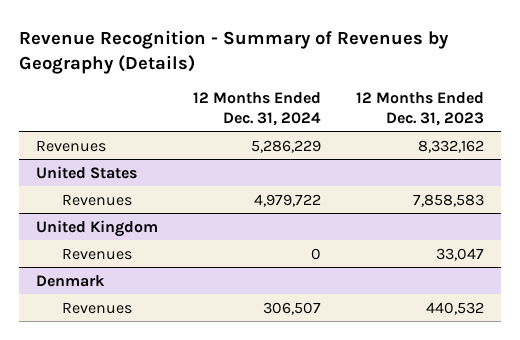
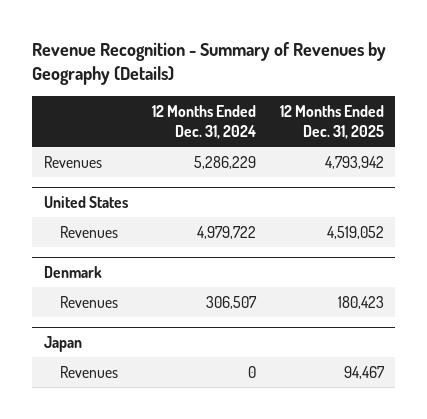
- | 12 Months Ended Dec. 31, 2024 | 12 Months Ended Dec. 31, 2023
+ | 12 Months Ended Dec. 31, 2024 | 12 Months Ended Dec. 31, 2025
- United Kingdom
- Revenues | 0 | 33,047
+ Japan
+ Revenues | 0 | 94,467

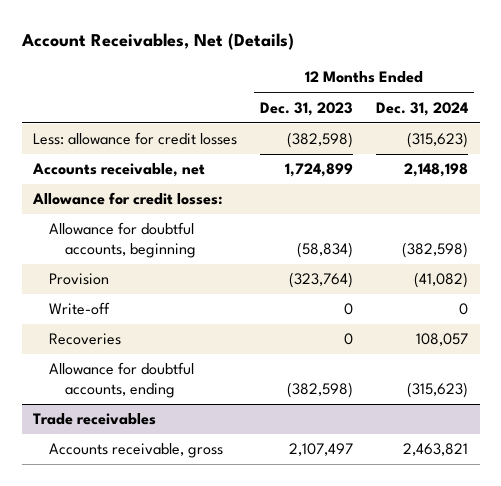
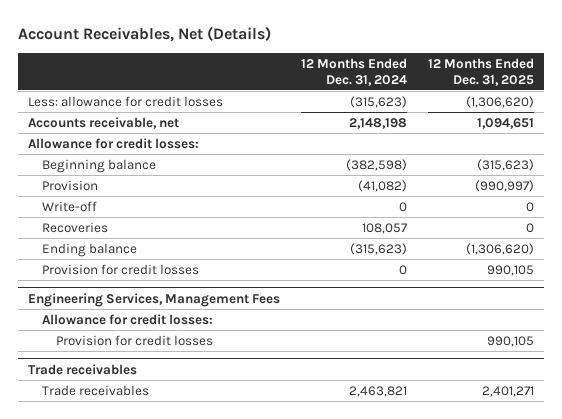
- | 12 Months Ended Dec. 31, 2023 | 12 Months Ended Dec. 31, 2024
+ | 12 Months Ended Dec. 31, 2024 | 12 Months Ended Dec. 31, 2025
- Allowance for doubtful accounts, beginning | (58,834) | (382,598)
+ Beginning balance | (382,598) | (315,623)
- Allowance for doubtful accounts, ending | (382,598) | (315,623)
+ Ending balance | (315,623) | (1,306,620)
+ Provision for credit losses | 0 | 990,105
+ Engineering Services, Management Fees
+ Allowance for credit losses:
+ Provision for credit losses | | 990,105
@ Trade receivables
- Accounts receivable, gross | 2,107,497 | 2,463,821
+ Trade receivables | 2,463,821 | 2,401,271

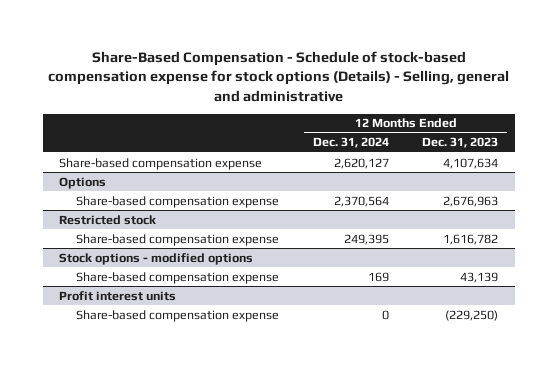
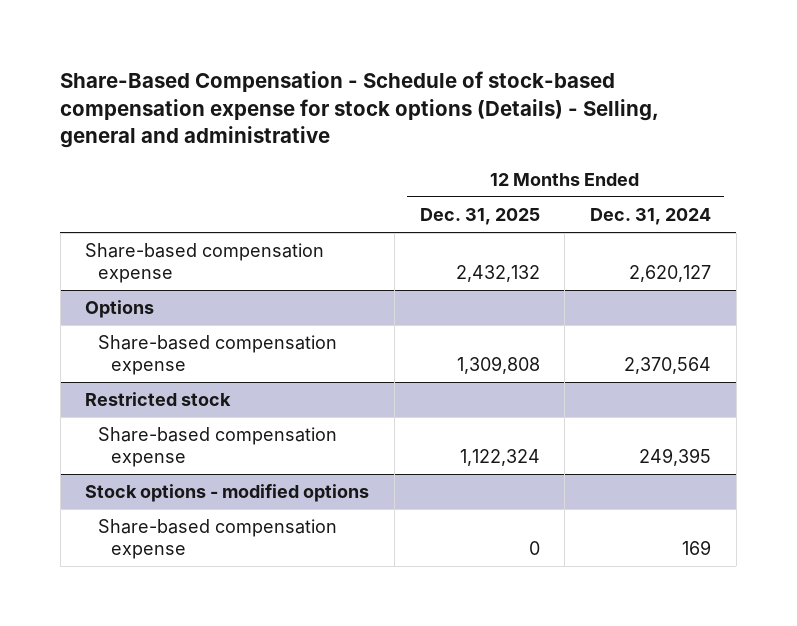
- | 12 Months Ended Dec. 31, 2024 | 12 Months Ended Dec. 31, 2023
+ | 12 Months Ended Dec. 31, 2025 | 12 Months Ended Dec. 31, 2024
- Profit interest units
- Share-based compensation expense | 0 | (229,250)

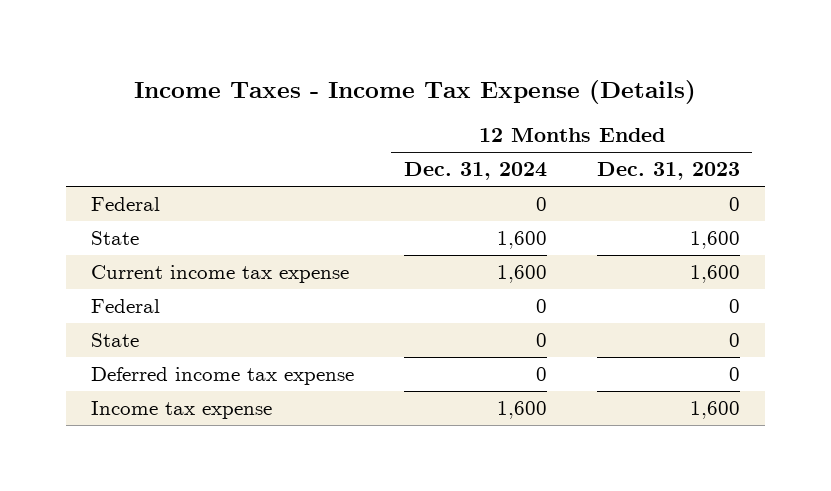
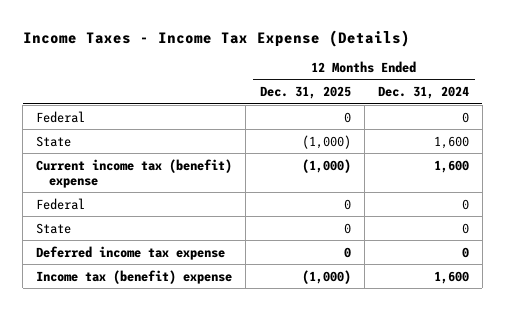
- | 12 Months Ended Dec. 31, 2024 | 12 Months Ended Dec. 31, 2023
+ | 12 Months Ended Dec. 31, 2025 | 12 Months Ended Dec. 31, 2024
- Current income tax expense | 1,600 | 1,600
+ Current income tax (benefit) expense | (1,000) | 1,600
- Income tax expense | 1,600 | 1,600
+ Income tax (benefit) expense | (1,000) | 1,600

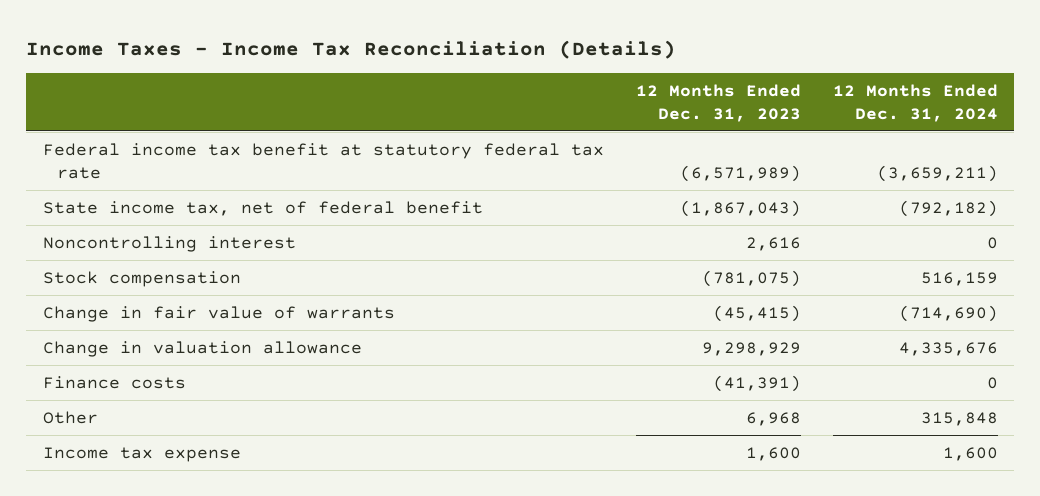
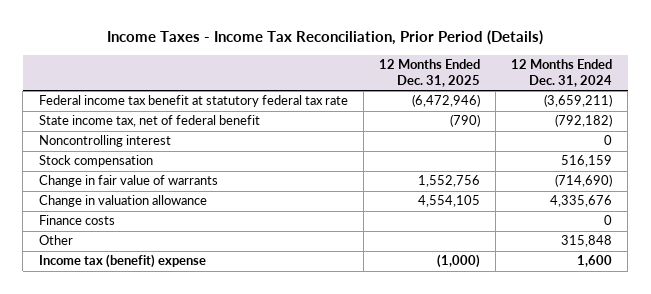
- Income Taxes - Income Tax Reconciliation (Details)
+ Income Taxes - Income Tax Reconciliation, Prior Period (Details)
- | 12 Months Ended Dec. 31, 2023 | 12 Months Ended Dec. 31, 2024
+ | 12 Months Ended Dec. 31, 2025 | 12 Months Ended Dec. 31, 2024
- Income tax expense | 1,600 | 1,600
+ Income tax (benefit) expense | (1,000) | 1,600

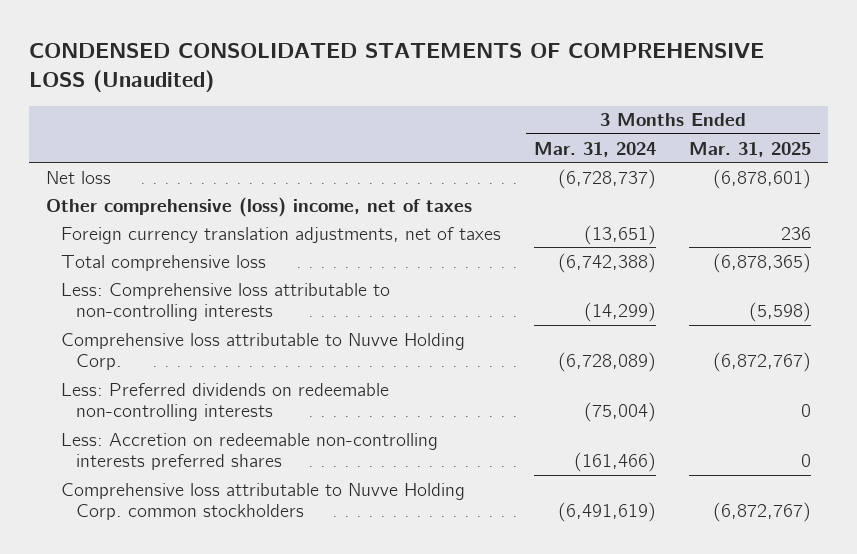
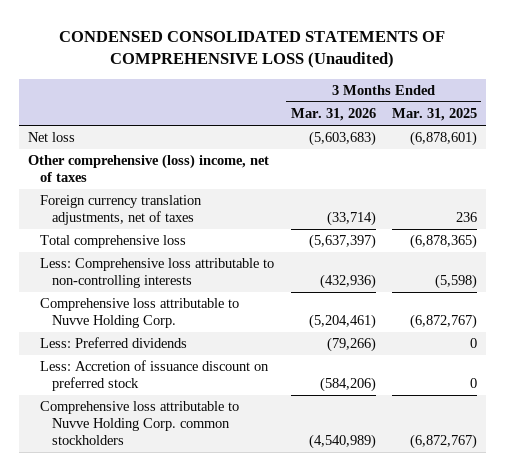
- | 3 Months Ended Mar. 31, 2024 | 3 Months Ended Mar. 31, 2025
+ | 3 Months Ended Mar. 31, 2026 | 3 Months Ended Mar. 31, 2025
- Less: Preferred dividends on redeemable non-controlling interests | (75,004) | 0
- Less: Accretion on redeemable non-controlling interests preferred shares | (161,466) | 0
+ Less: Preferred dividends | (79,266) | 0
+ Less: Accretion of issuance discount on preferred stock | (584,206) | 0

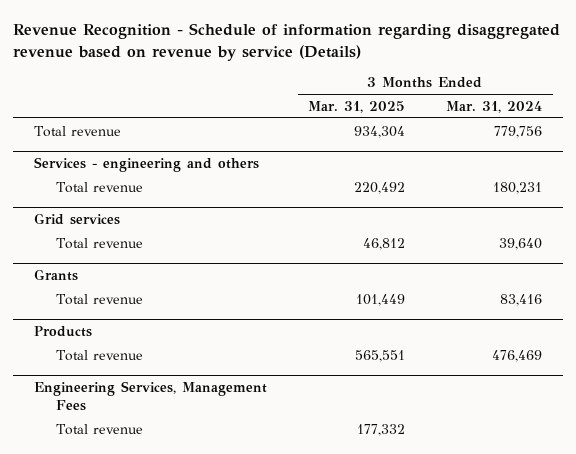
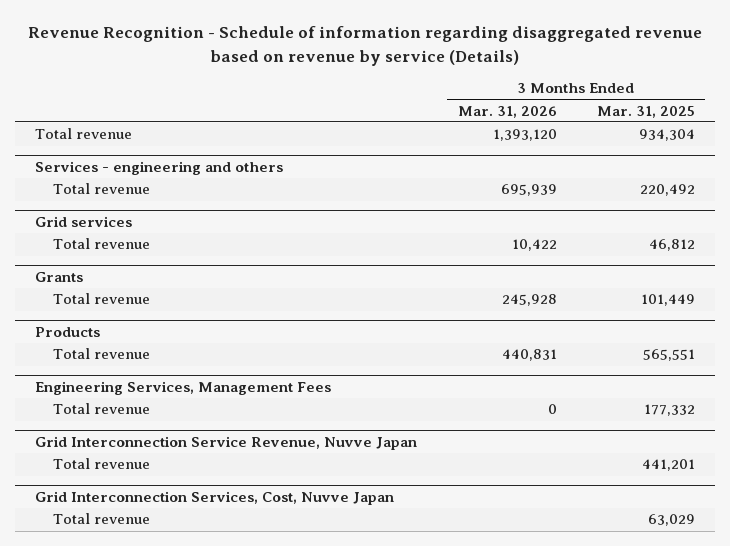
- | 3 Months Ended Mar. 31, 2025 | 3 Months Ended Mar. 31, 2024
+ | 3 Months Ended Mar. 31, 2026 | 3 Months Ended Mar. 31, 2025
+ Grid Interconnection Service Revenue, Nuvve Japan
+ Total revenue | | 441,201
+ Grid Interconnection Services, Cost, Nuvve Japan
+ Total revenue | | 63,029

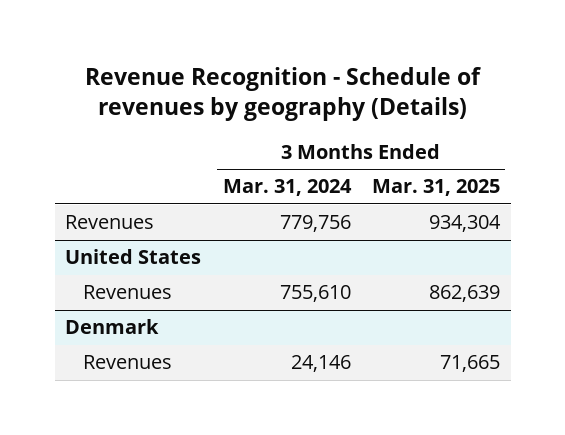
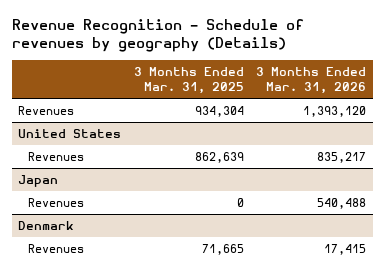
- | 3 Months Ended Mar. 31, 2024 | 3 Months Ended Mar. 31, 2025
+ | 3 Months Ended Mar. 31, 2025 | 3 Months Ended Mar. 31, 2026
+ Japan
+ Revenues | 0 | 540,488

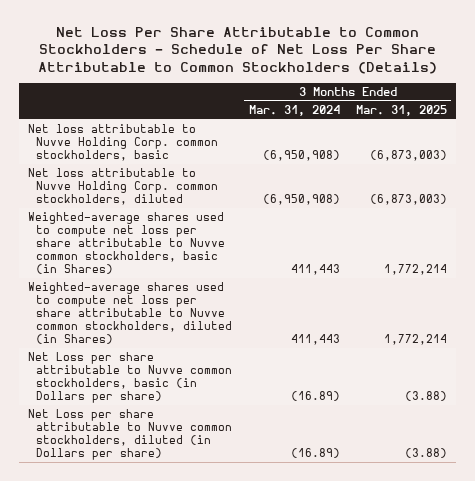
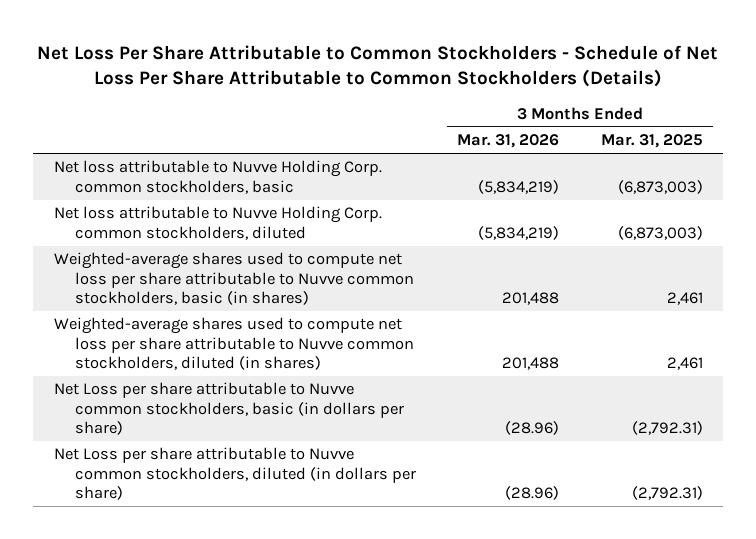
- | 3 Months Ended Mar. 31, 2024 | 3 Months Ended Mar. 31, 2025
+ | 3 Months Ended Mar. 31, 2026 | 3 Months Ended Mar. 31, 2025
- Weighted-average shares used to compute net loss per share attributable to Nuvve common stockholders, basic (in Shares) | 411,443 | 1,772,214
- Weighted-average shares used to compute net loss per share attributable to Nuvve common stockholders, diluted (in Shares) | 411,443 | 1,772,214
- Net Loss per share attributable to Nuvve common stockholders, basic (in Dollars per share) | (16.89) | (3.88)
- Net Loss per share attributable to Nuvve common stockholders, diluted (in Dollars per share) | (16.89) | (3.88)
+ Weighted-average shares used to compute net loss per share attributable to Nuvve common stockholders, basic (in shares) | 201,488 | 2,461
+ Weighted-average shares used to compute net loss per share attributable to Nuvve common stockholders, diluted (in shares) | 201,488 | 2,461
+ Net Loss per share attributable to Nuvve common stockholders, basic (in dollars per share) | (28.96) | (2,792.31)
+ Net Loss per share attributable to Nuvve common stockholders, diluted (in dollars per share) | (28.96) | (2,792.31)

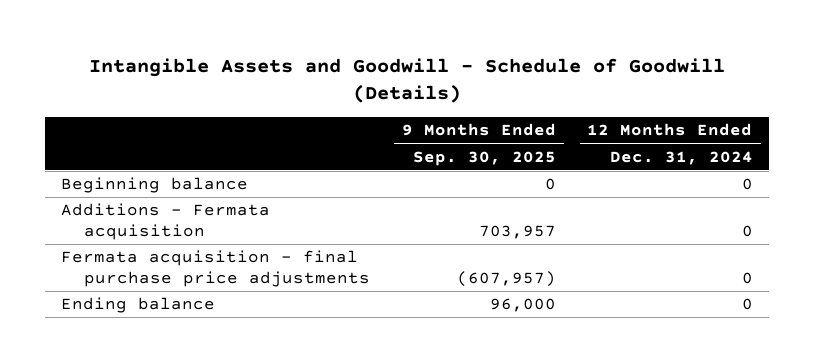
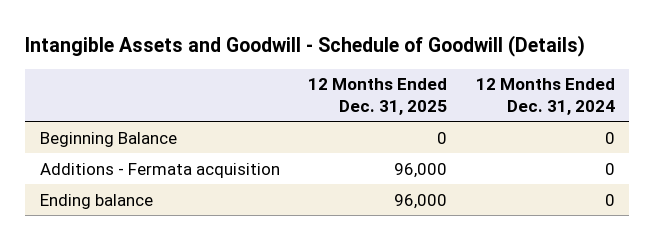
- | 9 Months Ended Sep. 30, 2025 | 12 Months Ended Dec. 31, 2024
+ | 12 Months Ended Dec. 31, 2025 | 12 Months Ended Dec. 31, 2024
- Beginning balance | 0 | 0
+ Beginning Balance | 0 | 0
- Fermata acquisition - final purchase price adjustments | (607,957) | 0

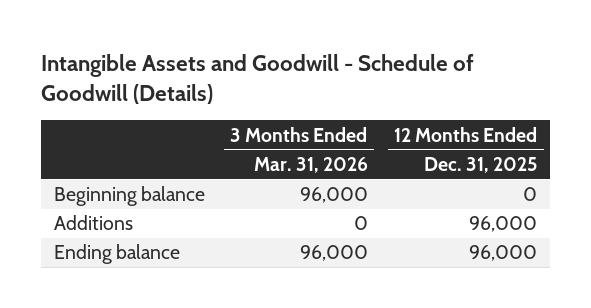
- | 12 Months Ended Dec. 31, 2025 | 12 Months Ended Dec. 31, 2024
+ | 3 Months Ended Mar. 31, 2026 | 12 Months Ended Dec. 31, 2025
- Beginning Balance | 0 | 0
- Additions - Fermata acquisition | 96,000 | 0
+ Beginning balance | 96,000 | 0
+ Additions | 0 | 96,000

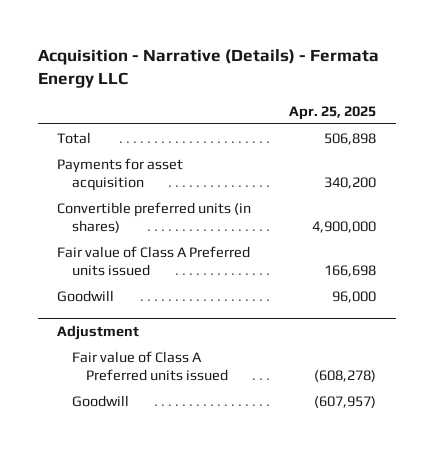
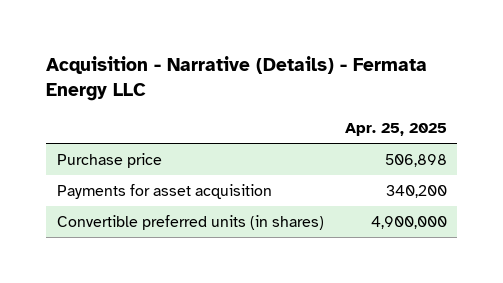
- Total | 506,898
+ Purchase price | 506,898
- Fair value of Class A Preferred units issued | 166,698
- Goodwill | 96,000
- Adjustment
- Fair value of Class A Preferred units issued | (608,278)
- Goodwill | (607,957)

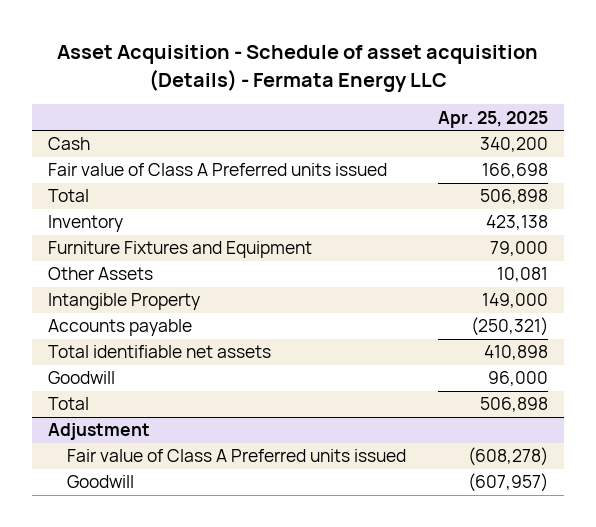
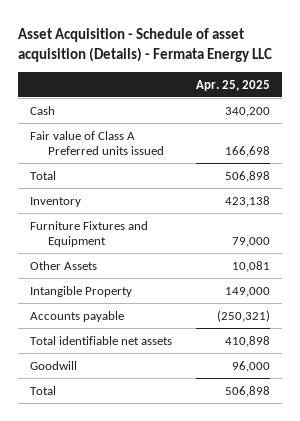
- Adjustment
- Fair value of Class A Preferred units issued | (608,278)
- Goodwill | (607,957)

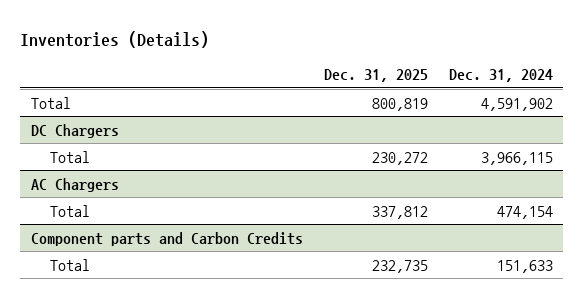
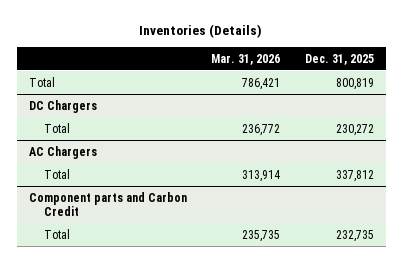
- | Dec. 31, 2025 | Dec. 31, 2024
+ | Mar. 31, 2026 | Dec. 31, 2025
- Component parts and Carbon Credits
+ Component parts and Carbon Credit

